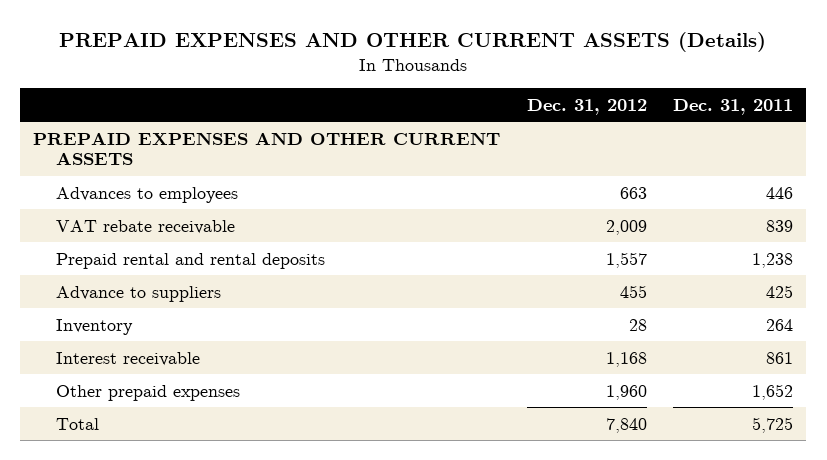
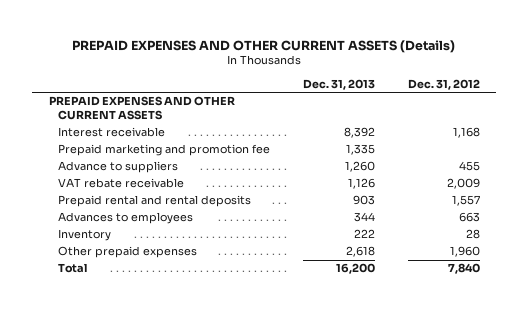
- | Dec. 31, 2012 | Dec. 31, 2011
+ | Dec. 31, 2013 | Dec. 31, 2012
moved up: Interest receivable | 8,392 | 1,168
+ Prepaid marketing and promotion fee | 1,335 |
moved up: Advance to suppliers | 1,260 | 455
moved down: Advances to employees | 344 | 663

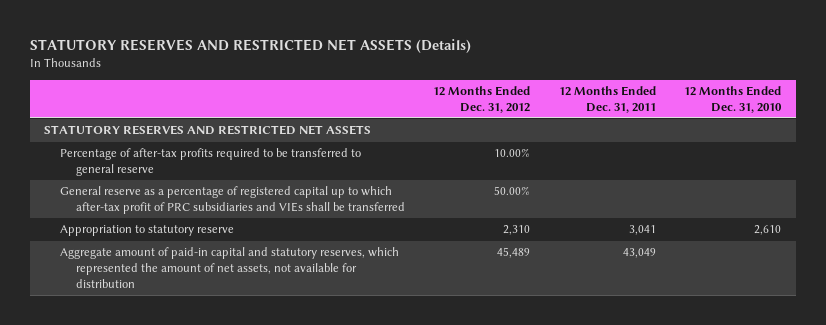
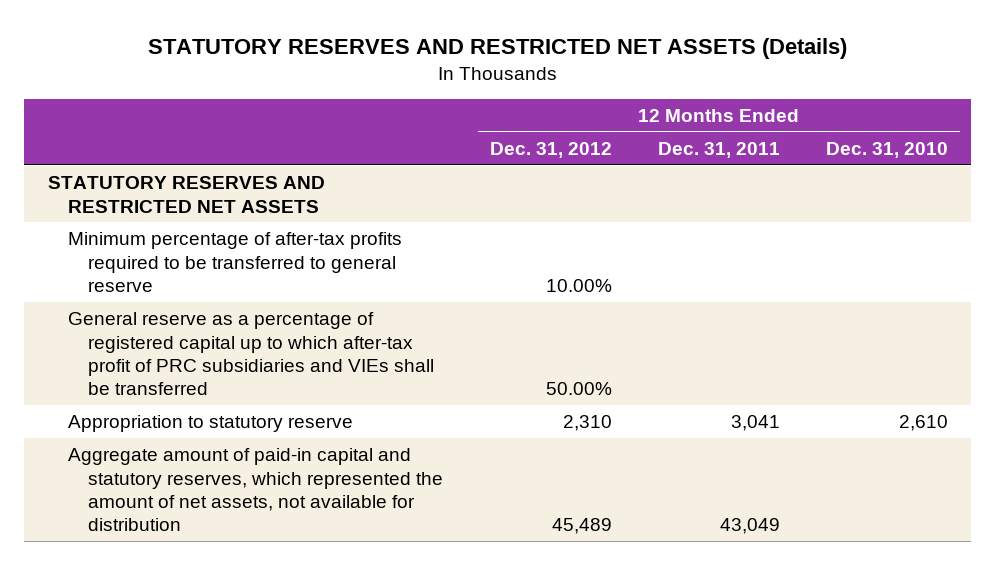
- Percentage of after-tax profits required to be transferred to general reserve | 10.00% | |
+ Minimum percentage of after-tax profits required to be transferred to general reserve | 10.00% | |

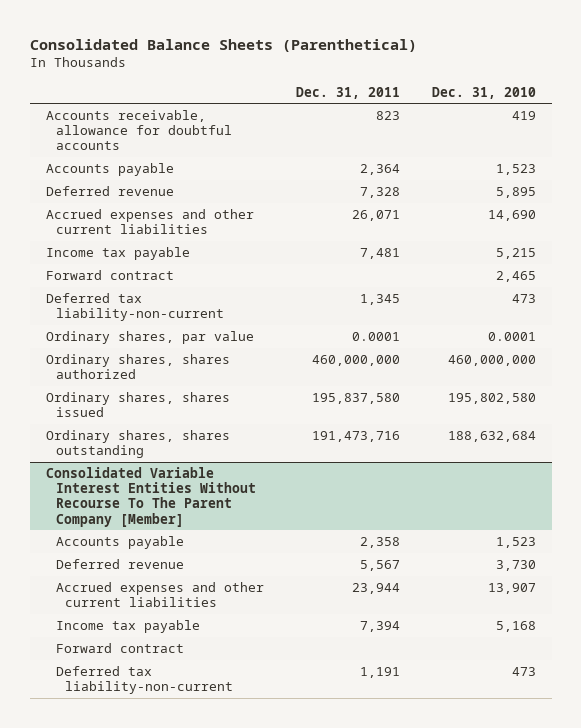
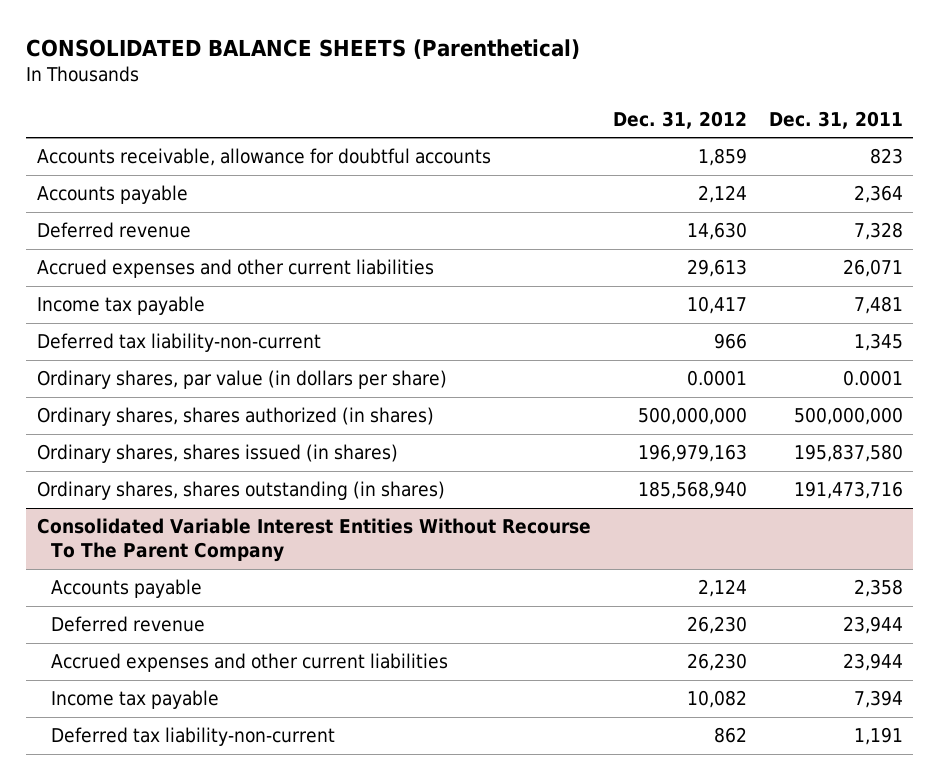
- Consolidated Balance Sheets (Parenthetical)
+ CONSOLIDATED BALANCE SHEETS (Parenthetical)
- | Dec. 31, 2011 | Dec. 31, 2010
+ | Dec. 31, 2012 | Dec. 31, 2011
- Forward contract | | 2,465
- Ordinary shares, par value | 0.0001 | 0.0001
- Ordinary shares, shares authorized | 460,000,000 | 460,000,000
- Ordinary shares, shares issued | 195,837,580 | 195,802,580
- Ordinary shares, shares outstanding | 191,473,716 | 188,632,684
- Consolidated Variable Interest Entities Without Recourse To The Parent Company [Member]
+ Ordinary shares, par value (in dollars per share) | 0.0001 | 0.0001
+ Ordinary shares, shares authorized (in shares) | 500,000,000 | 500,000,000
+ Ordinary shares, shares issued (in shares) | 196,979,163 | 195,837,580
+ Ordinary shares, shares outstanding (in shares) | 185,568,940 | 191,473,716
+ Consolidated Variable Interest Entities Without Recourse To The Parent Company
- Deferred revenue | 5,567 | 3,730
+ Deferred revenue | 26,230 | 23,944
- Forward contract

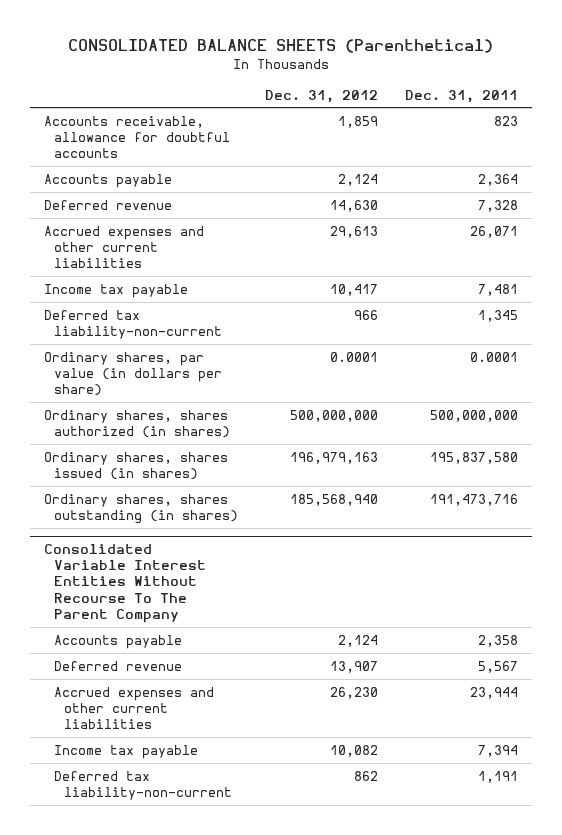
@ Consolidated Variable Interest Entities Without Recourse To The Parent Company
- Deferred revenue | 26,230 | 23,944
+ Deferred revenue | 13,907 | 5,567

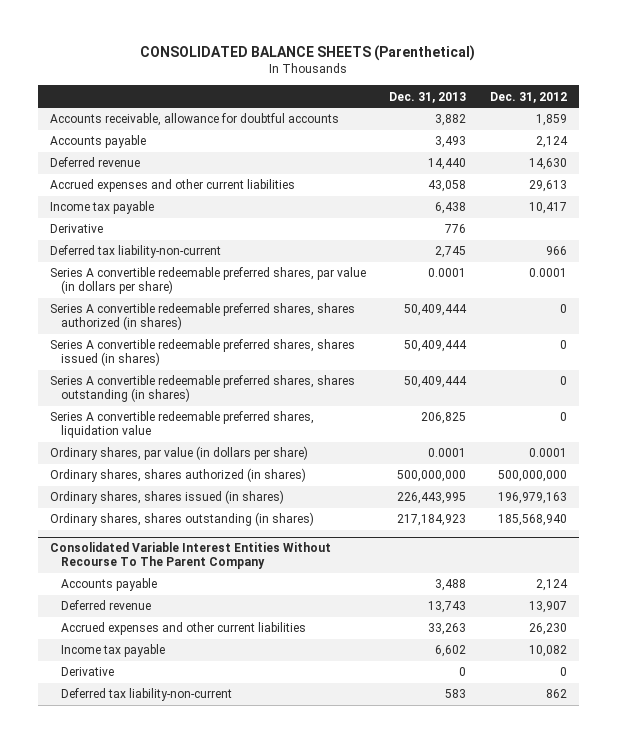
- | Dec. 31, 2012 | Dec. 31, 2011
+ | Dec. 31, 2013 | Dec. 31, 2012
+ Derivative | 776 |
+ Series A convertible redeemable preferred shares, par value (in dollars per share) | 0.0001 | 0.0001
+ Series A convertible redeemable preferred shares, shares authorized (in shares) | 50,409,444 | 0
+ Series A convertible redeemable preferred shares, shares issued (in shares) | 50,409,444 | 0
+ Series A convertible redeemable preferred shares, shares outstanding (in shares) | 50,409,444 | 0
+ Series A convertible redeemable preferred shares, liquidation value | 206,825 | 0
@ Consolidated Variable Interest Entities Without Recourse To The Parent Company
+ Derivative | 0 | 0

